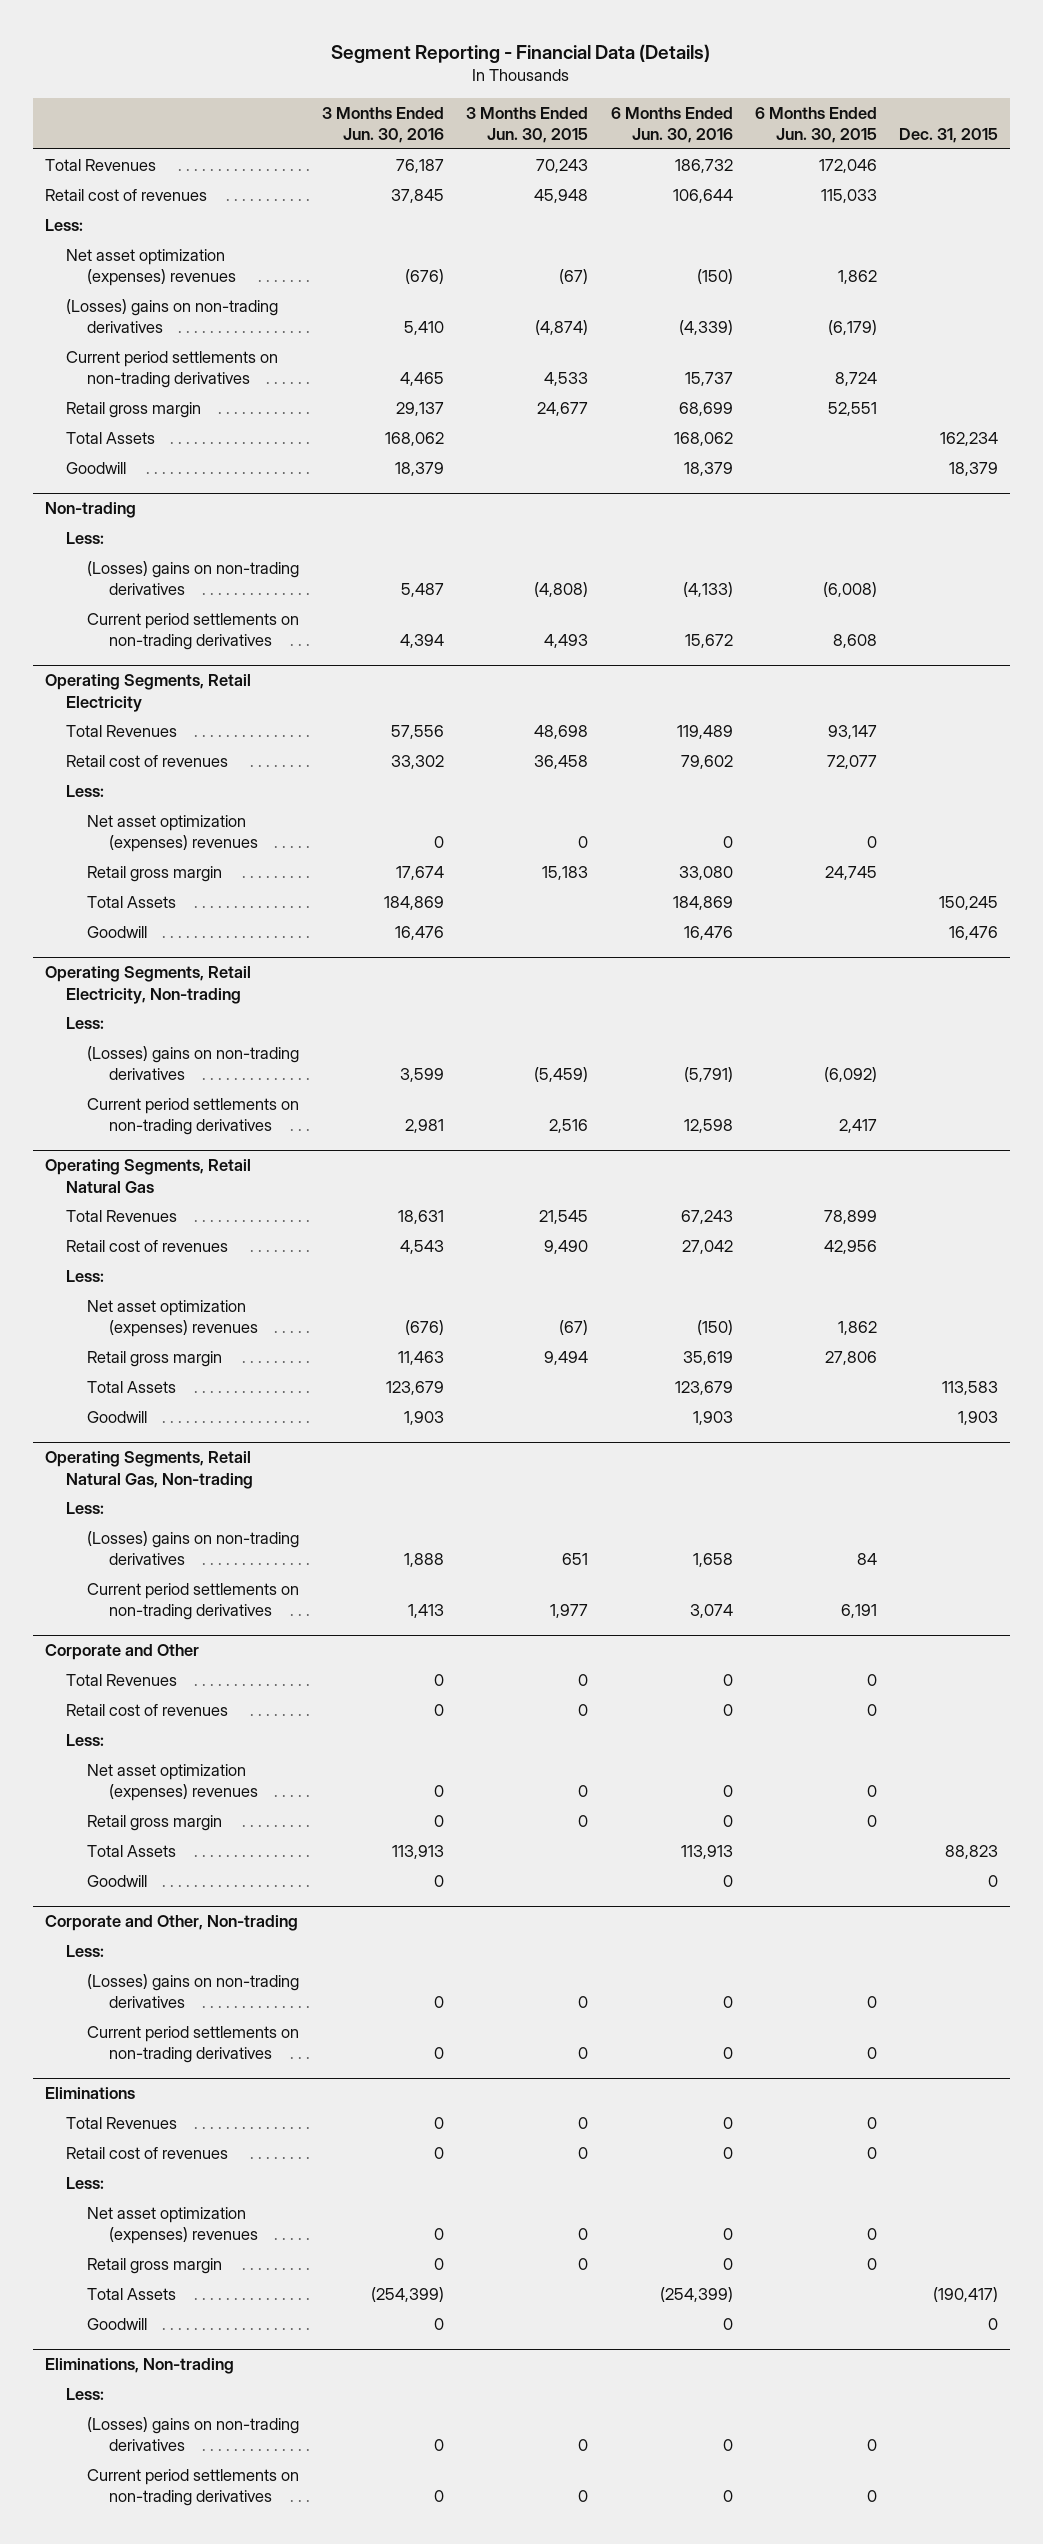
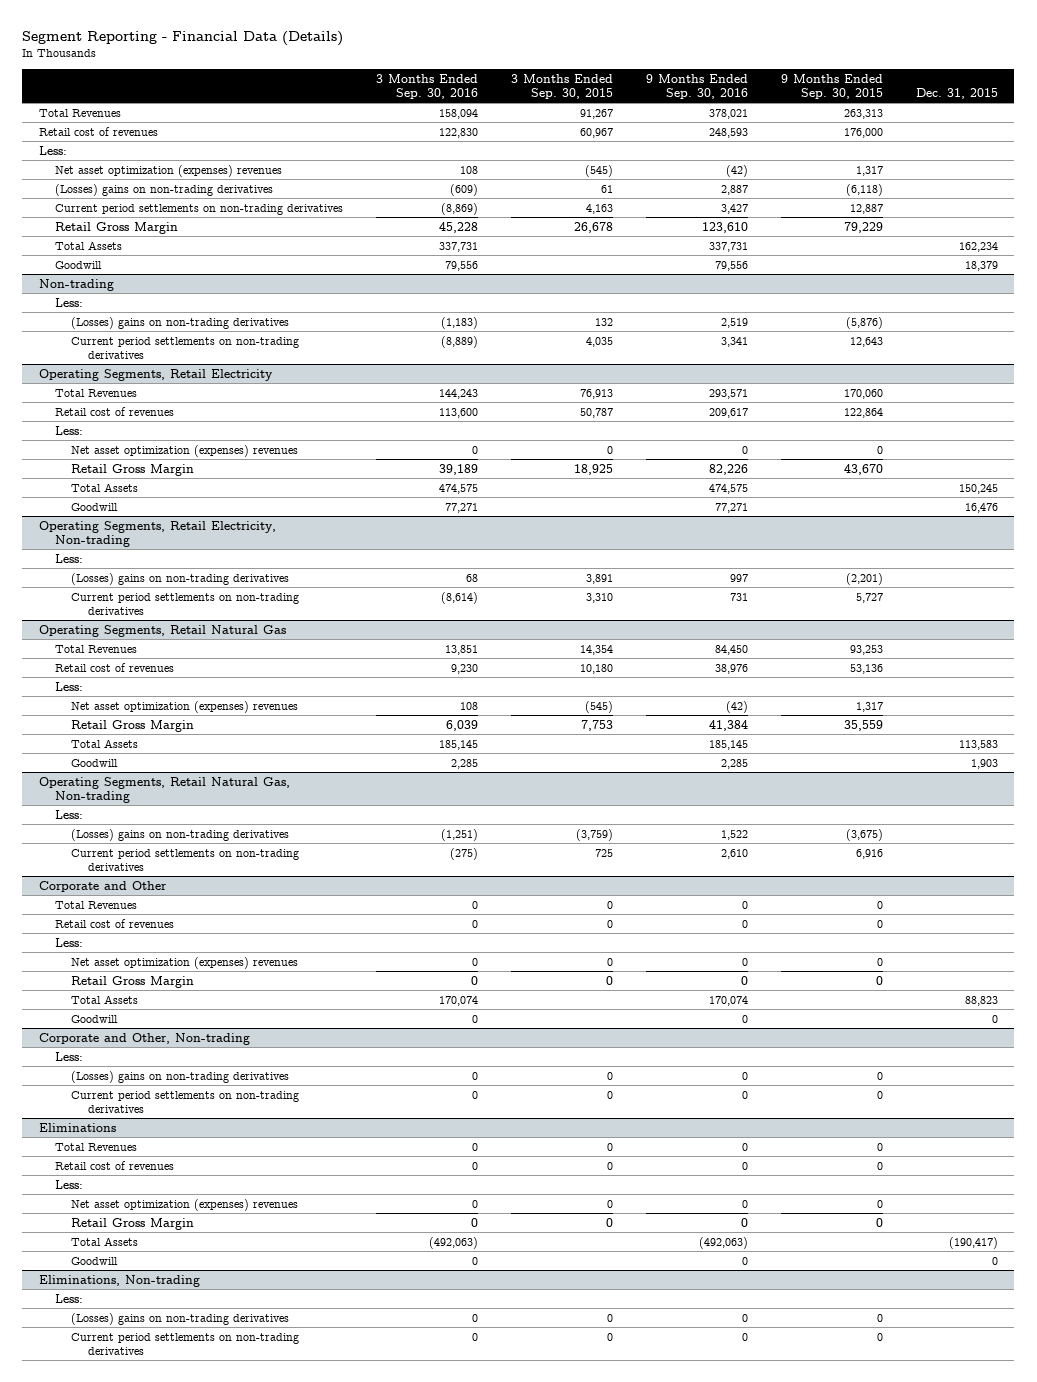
- | 3 Months Ended Jun. 30, 2016 | 3 Months Ended Jun. 30, 2015 | 6 Months Ended Jun. 30, 2016 | 6 Months Ended Jun. 30, 2015 | Dec. 31, 2015
+ | 3 Months Ended Sep. 30, 2016 | 3 Months Ended Sep. 30, 2015 | 9 Months Ended Sep. 30, 2016 | 9 Months Ended Sep. 30, 2015 | Dec. 31, 2015
- Retail gross margin | 29,137 | 24,677 | 68,699 | 52,551 |
+ Retail Gross Margin | 45,228 | 26,678 | 123,610 | 79,229 |
@ Operating Segments, Retail Electricity
- Retail gross margin | 17,674 | 15,183 | 33,080 | 24,745 |
+ Retail Gross Margin | 39,189 | 18,925 | 82,226 | 43,670 |
@ Operating Segments, Retail Natural Gas
- Retail gross margin | 11,463 | 9,494 | 35,619 | 27,806 |
+ Retail Gross Margin | 6,039 | 7,753 | 41,384 | 35,559 |
@ Corporate and Other
- Retail gross margin | 0 | 0 | 0 | 0 |
+ Retail Gross Margin | 0 | 0 | 0 | 0 |
@ Eliminations
- Retail gross margin | 0 | 0 | 0 | 0 |
+ Retail Gross Margin | 0 | 0 | 0 | 0 |

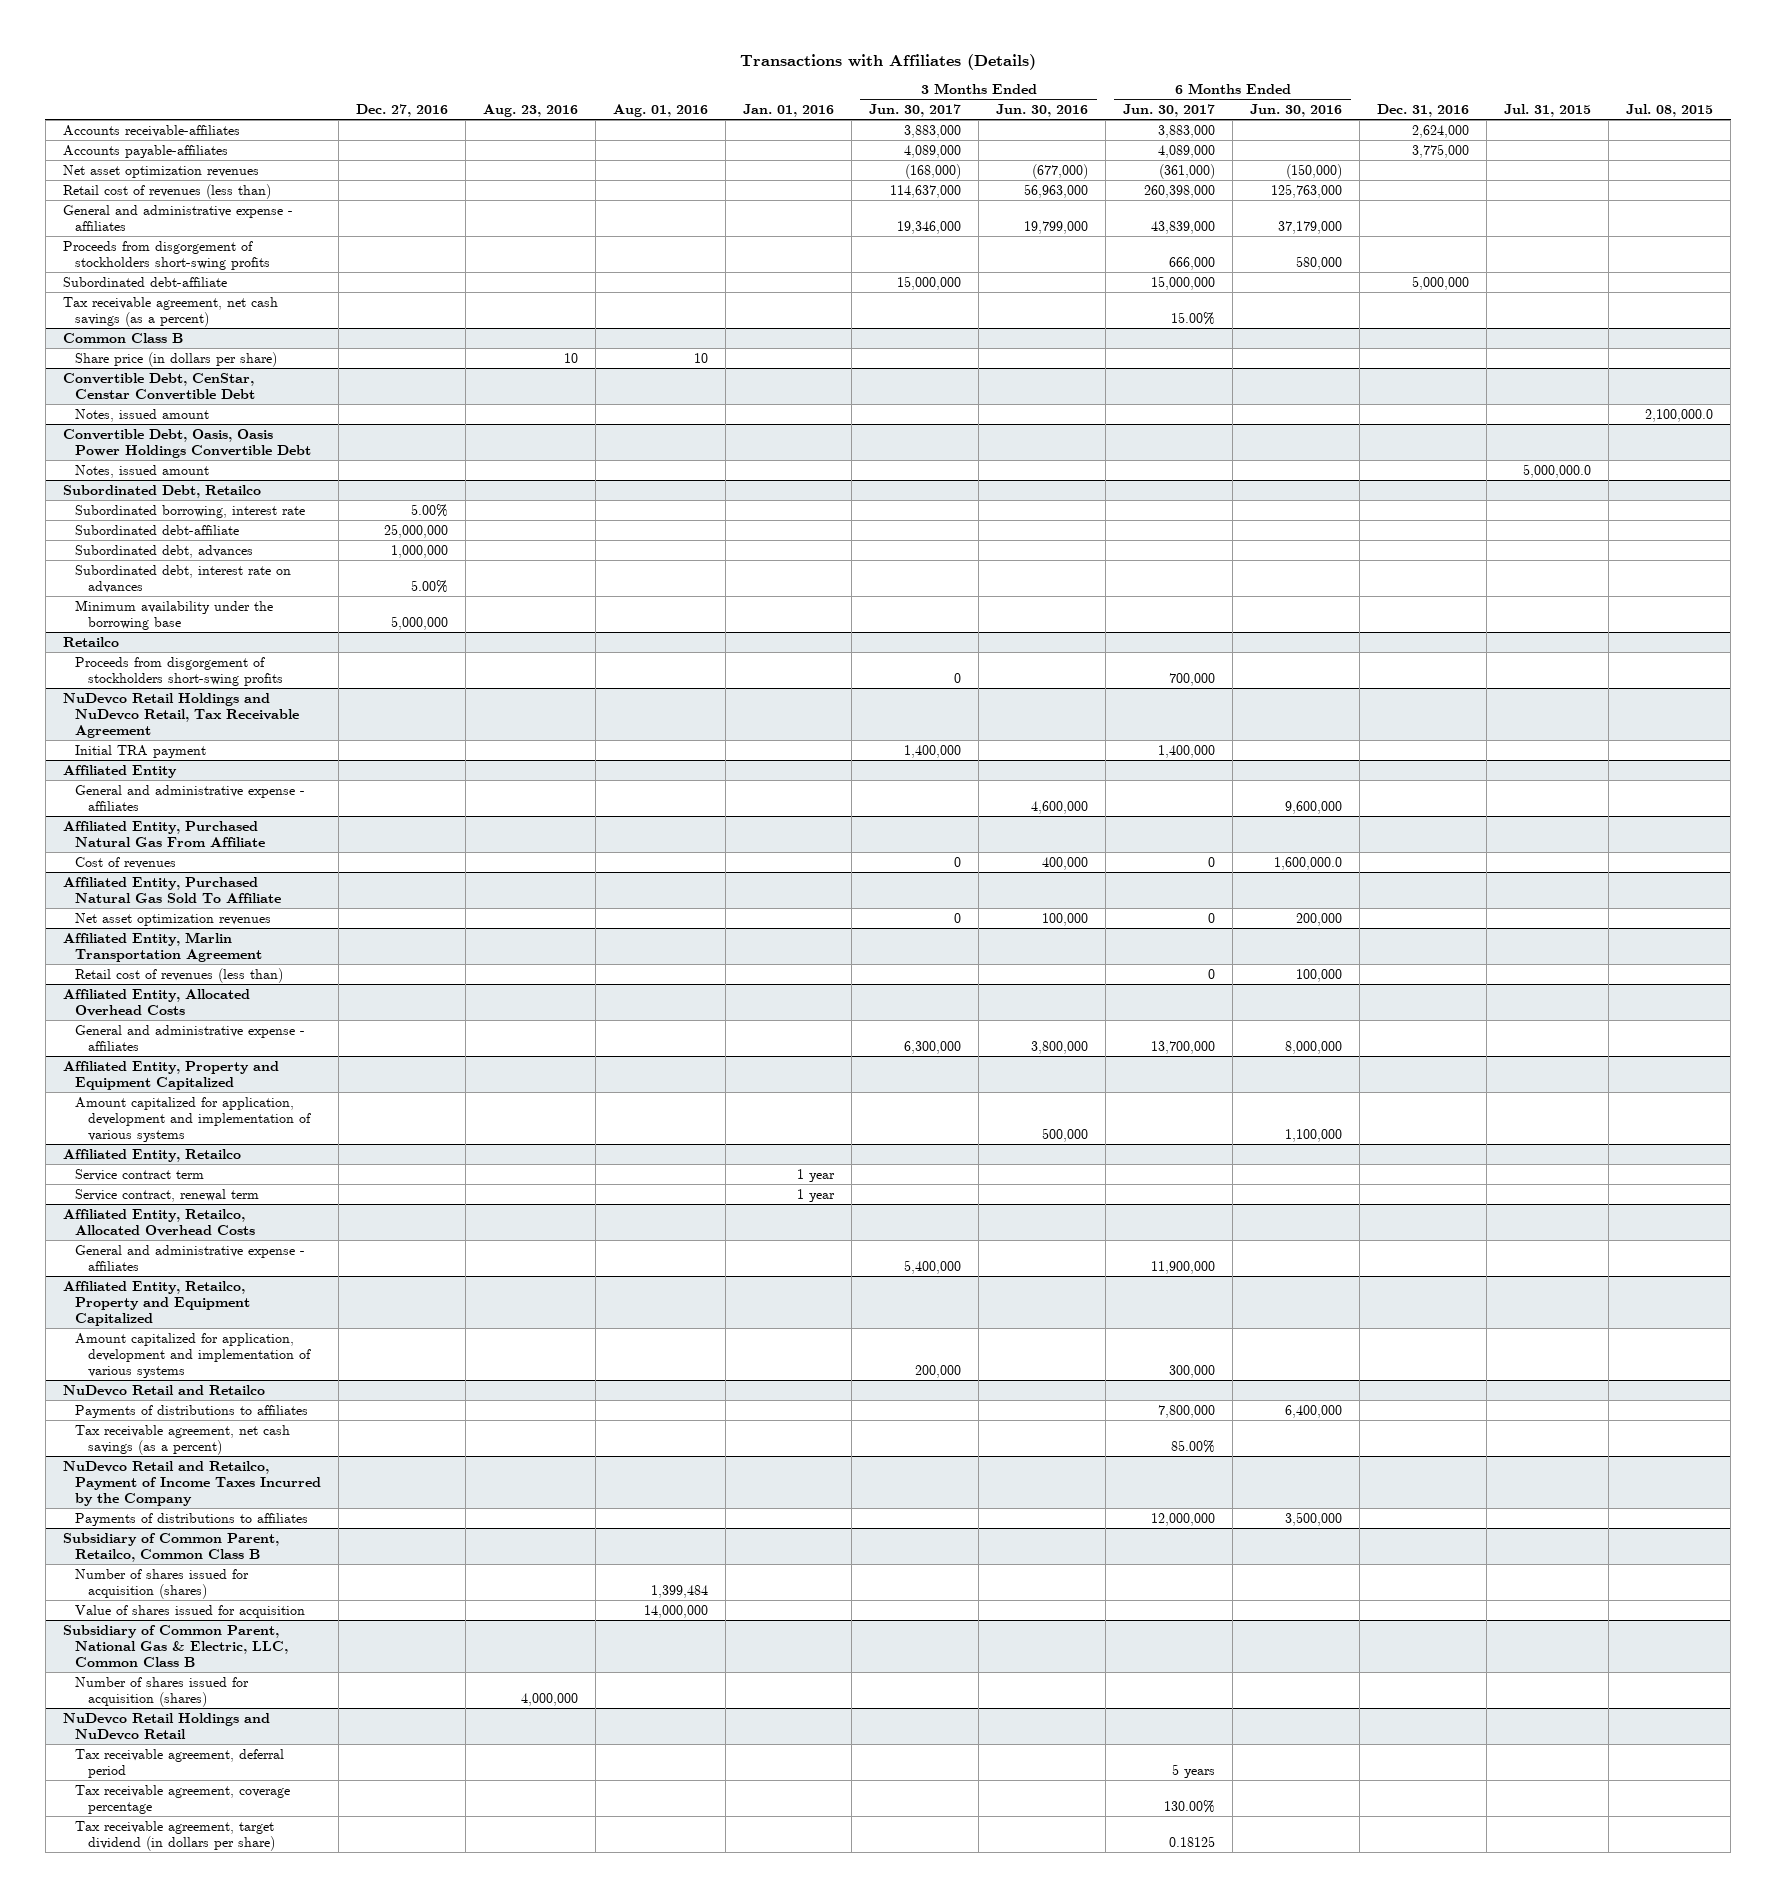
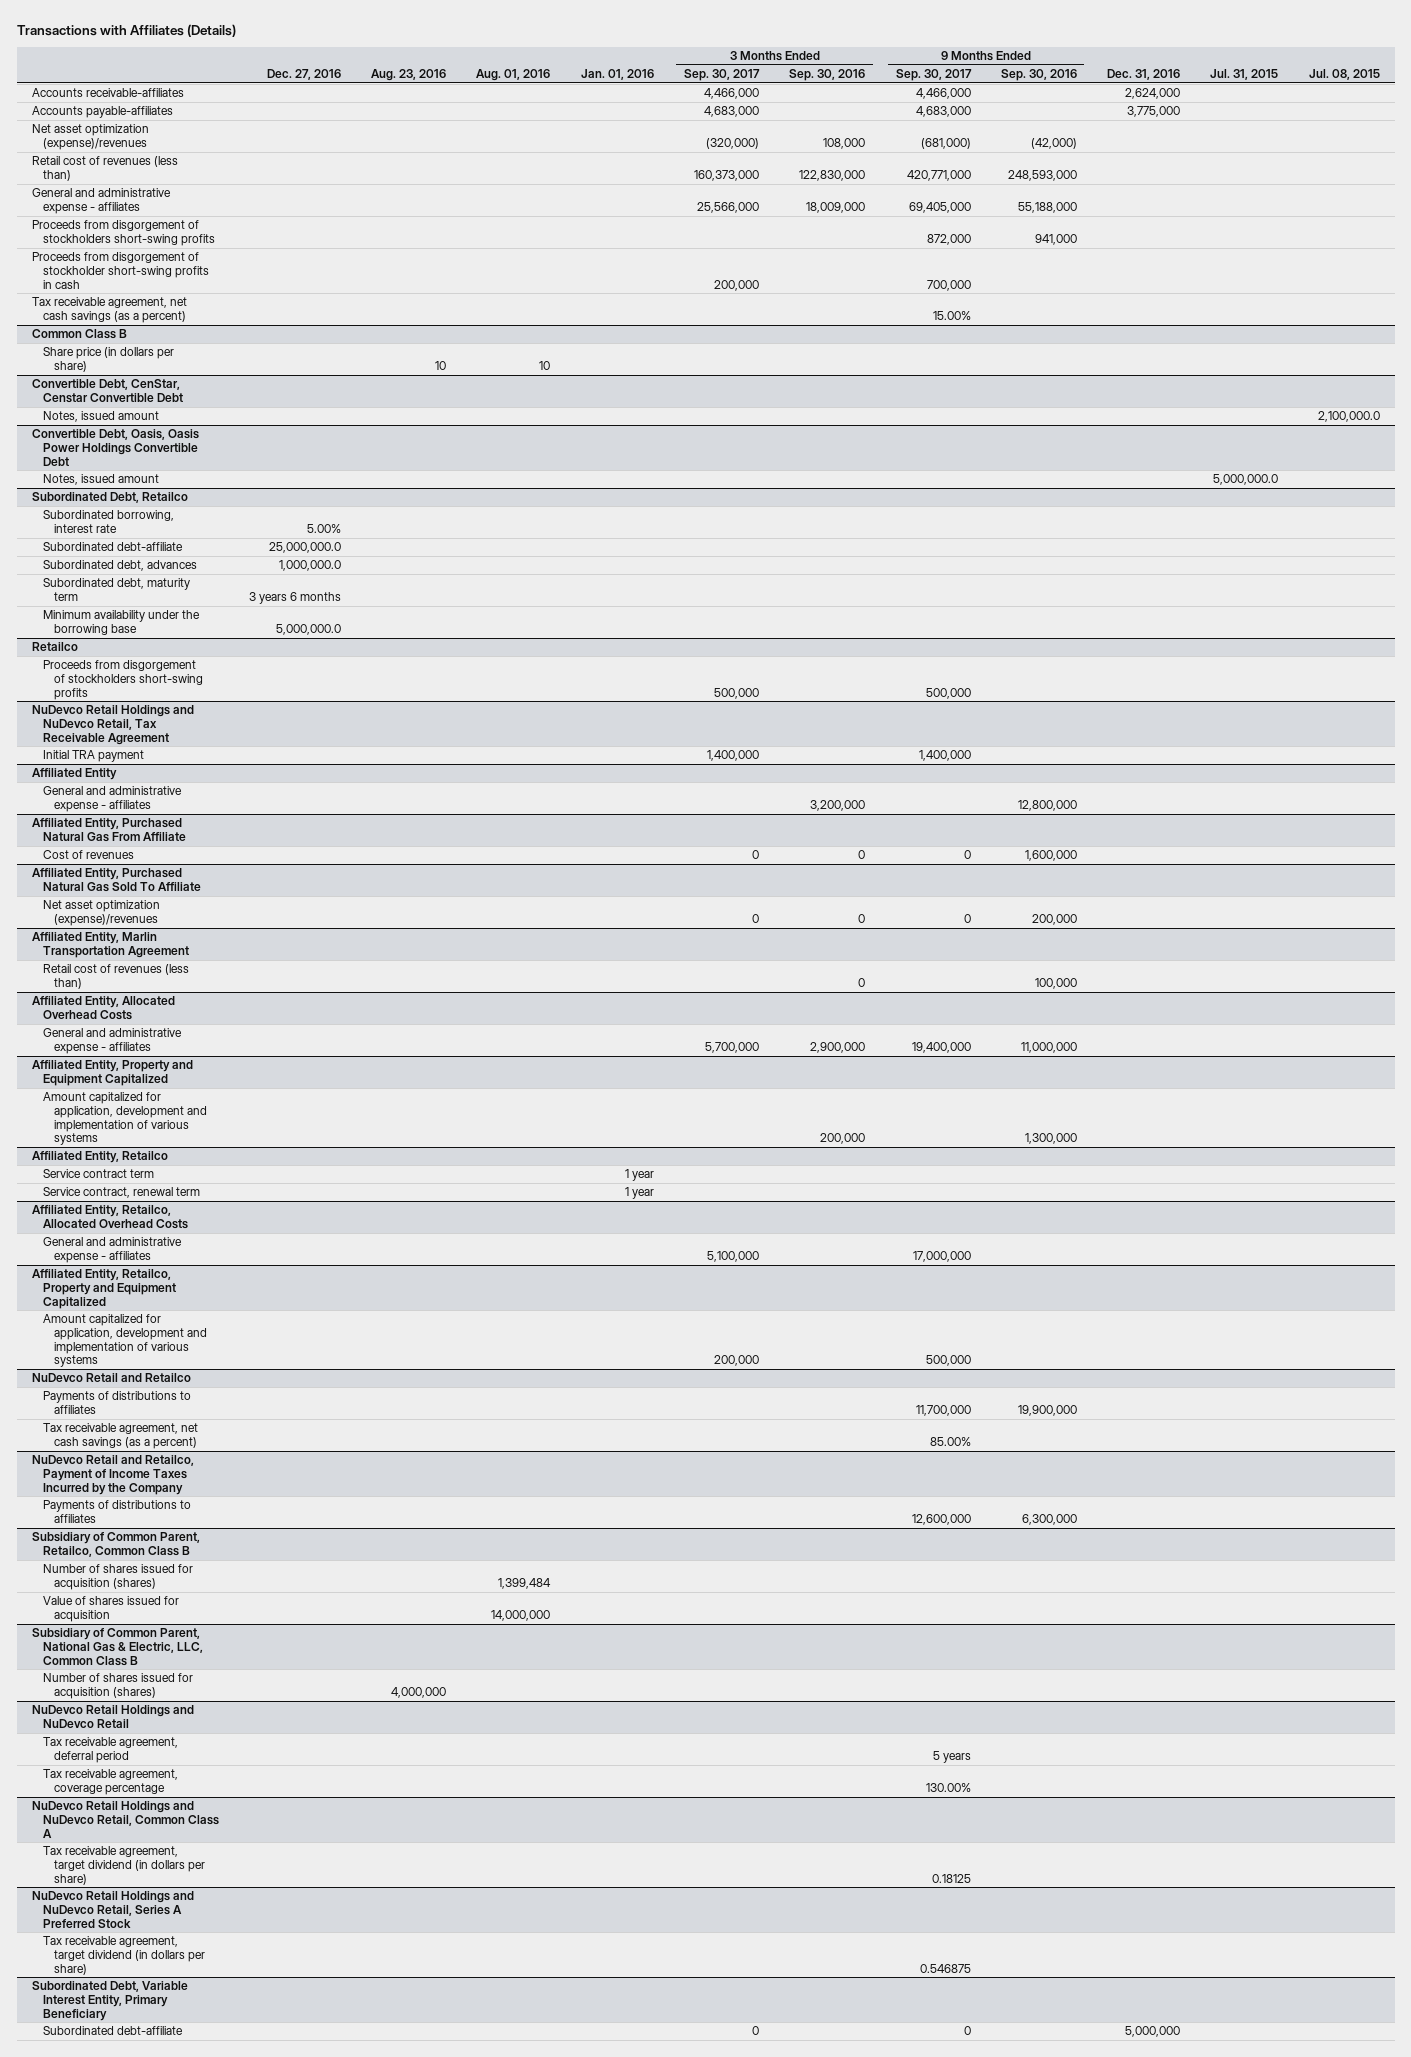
- | Dec. 27, 2016 | Aug. 23, 2016 | Aug. 01, 2016 | Jan. 01, 2016 | 3 Months Ended Jun. 30, 2017 | 3 Months Ended Jun. 30, 2016 | 6 Months Ended Jun. 30, 2017 | 6 Months Ended Jun. 30, 2016 | Dec. 31, 2016 | Jul. 31, 2015 | Jul. 08, 2015
+ | Dec. 27, 2016 | Aug. 23, 2016 | Aug. 01, 2016 | Jan. 01, 2016 | 3 Months Ended Sep. 30, 2017 | 3 Months Ended Sep. 30, 2016 | 9 Months Ended Sep. 30, 2017 | 9 Months Ended Sep. 30, 2016 | Dec. 31, 2016 | Jul. 31, 2015 | Jul. 08, 2015
- Net asset optimization revenues | | | | | (168,000) | (677,000) | (361,000) | (150,000) | | |
+ Net asset optimization (expense)/revenues | | | | | (320,000) | 108,000 | (681,000) | (42,000) | | |
- Subordinated debt-affiliate | | | | | 15,000,000 | | 15,000,000 | | 5,000,000 | |
+ Proceeds from disgorgement of stockholder short-swing profits in cash | | | | | 200,000 | | 700,000 | | | |
@ Subordinated Debt, Retailco
- Subordinated debt-affiliate | 25,000,000 | | | | | | | | | |
- Subordinated debt, advances | 1,000,000 | | | | | | | | | |
- Subordinated debt, interest rate on advances | 5.00% | | | | | | | | | |
- Minimum availability under the borrowing base | 5,000,000 | | | | | | | | | |
+ Subordinated debt-affiliate | 25,000,000.0 | | | | | | | | | |
+ Subordinated debt, advances | 1,000,000.0 | | | | | | | | | |
+ Subordinated debt, maturity term | 3 years 6 months | | | | | | | | | |
+ Minimum availability under the borrowing base | 5,000,000.0 | | | | | | | | | |
@ Affiliated Entity, Purchased Natural Gas Sold To Affiliate
- Net asset optimization revenues | | | | | 0 | 100,000 | 0 | 200,000 | | |
+ Net asset optimization (expense)/revenues | | | | | 0 | 0 | 0 | 200,000 | | |
@ NuDevco Retail Holdings and NuDevco Retail
- Tax receivable agreement, target dividend (in dollars per share) | | | | | | | 0.18125 | | | |
+ NuDevco Retail Holdings and NuDevco Retail, Common Class A
+ Tax receivable agreement, target dividend (in dollars per share) | | | | | | | 0.18125 | | | |
+ NuDevco Retail Holdings and NuDevco Retail, Series A Preferred Stock
+ Tax receivable agreement, target dividend (in dollars per share) | | | | | | | 0.546875 | | | |
+ Subordinated Debt, Variable Interest Entity, Primary Beneficiary
+ Subordinated debt-affiliate | | | | | 0 | | 0 | | 5,000,000 | |

